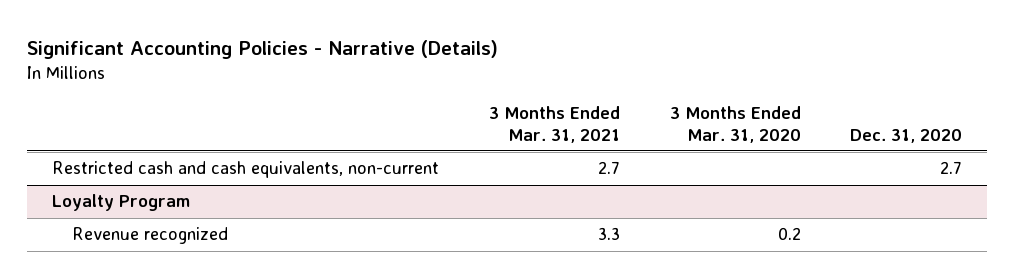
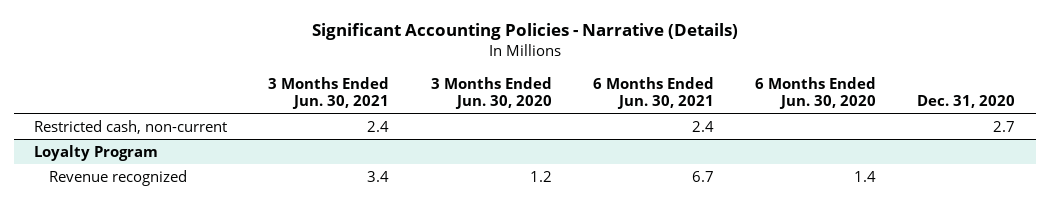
- | 3 Months Ended Mar. 31, 2021 | 3 Months Ended Mar. 31, 2020 | Dec. 31, 2020
+ | 3 Months Ended Jun. 30, 2021 | 3 Months Ended Jun. 30, 2020 | 6 Months Ended Jun. 30, 2021 | 6 Months Ended Jun. 30, 2020 | Dec. 31, 2020
- Restricted cash and cash equivalents, non-current | 2.7 | | 2.7
+ Restricted cash, non-current | 2.4 | | 2.4 | | 2.7

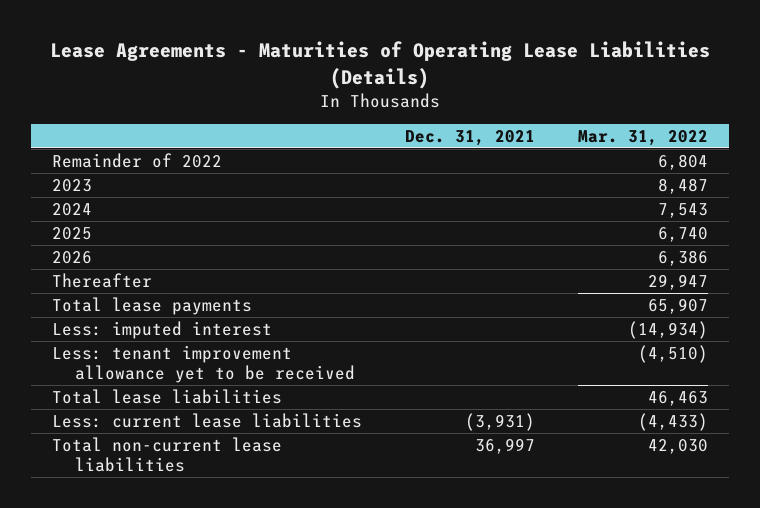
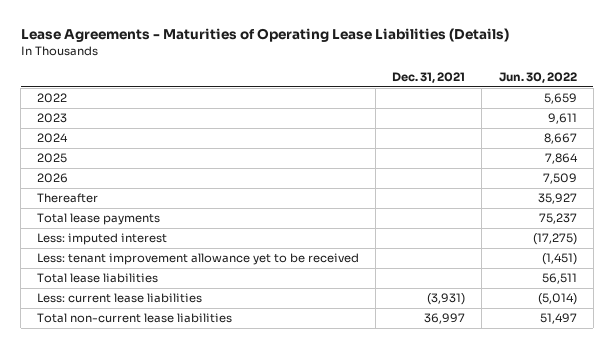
- | Dec. 31, 2021 | Mar. 31, 2022
+ | Dec. 31, 2021 | Jun. 30, 2022
- Remainder of 2022 | | 6,804
+ 2022 | | 5,659

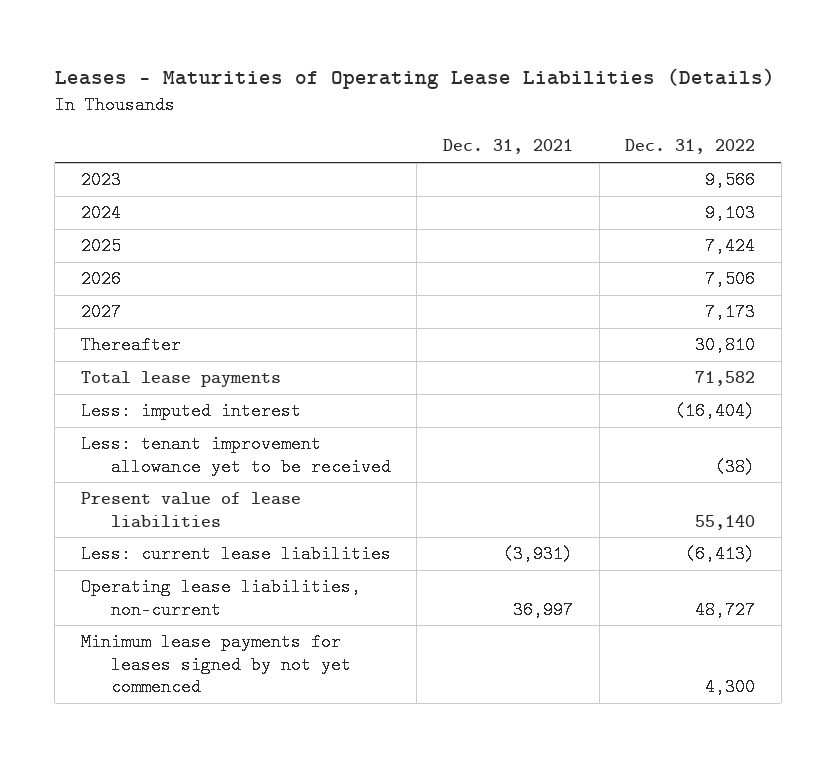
- Lease Agreements - Maturities of Operating Lease Liabilities (Details)
+ Leases - Maturities of Operating Lease Liabilities (Details)
- | Dec. 31, 2021 | Jun. 30, 2022
+ | Dec. 31, 2021 | Dec. 31, 2022
- 2022 | | 5,659
+ 2027 | | 7,173
- Total lease liabilities | | 56,511
+ Present value of lease liabilities | | 55,140
- Total non-current lease liabilities | 36,997 | 51,497
+ Operating lease liabilities, non-current | 36,997 | 48,727
+ Minimum lease payments for leases signed by not yet commenced | | 4,300

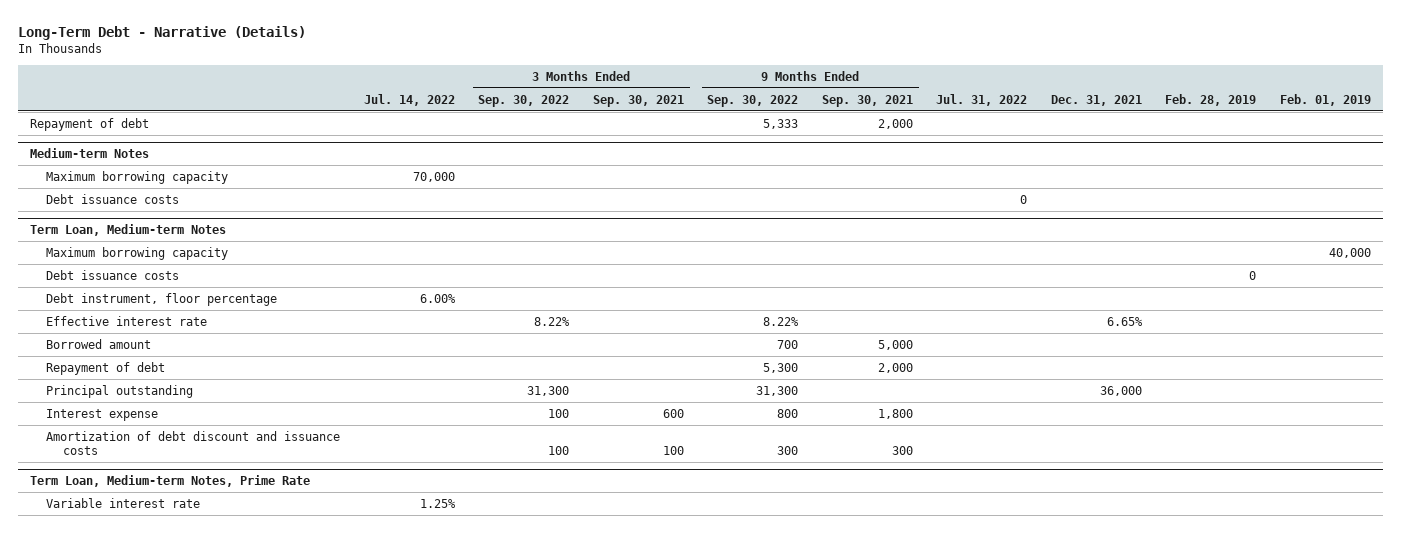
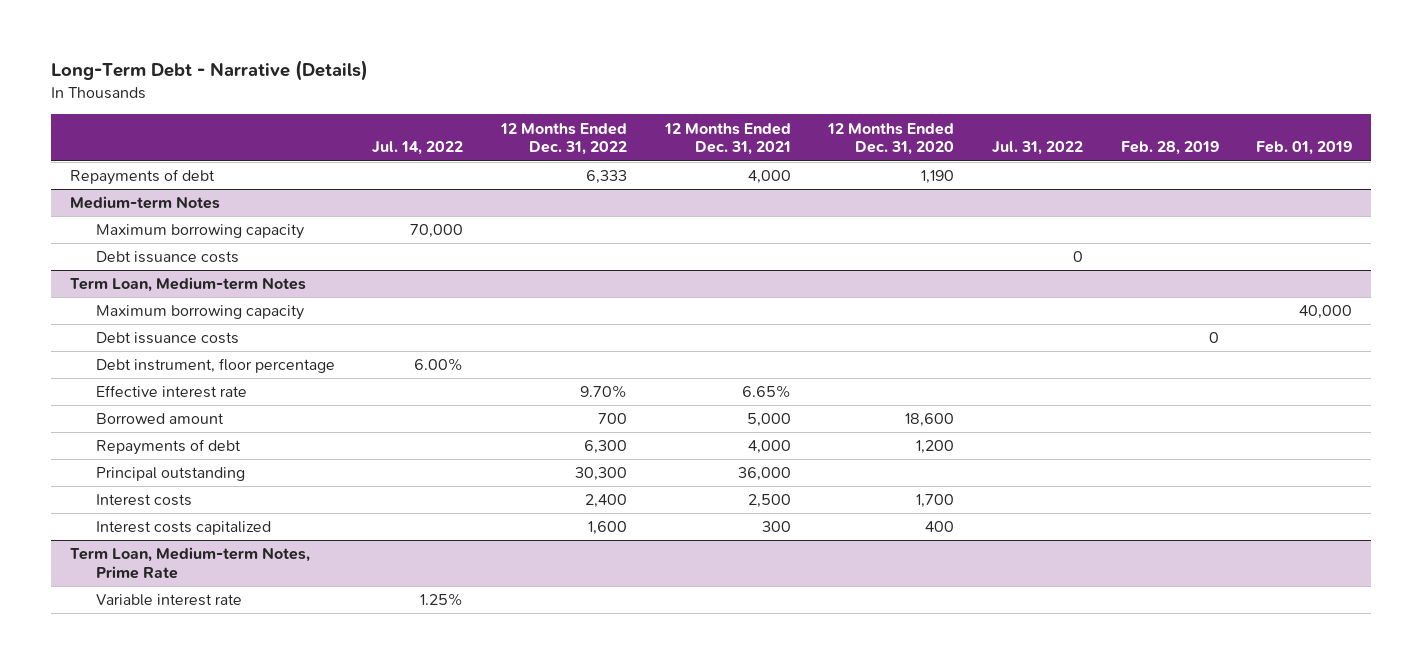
- | Jul. 14, 2022 | 3 Months Ended Sep. 30, 2022 | 3 Months Ended Sep. 30, 2021 | 9 Months Ended Sep. 30, 2022 | 9 Months Ended Sep. 30, 2021 | Jul. 31, 2022 | Dec. 31, 2021 | Feb. 28, 2019 | Feb. 01, 2019
+ | Jul. 14, 2022 | 12 Months Ended Dec. 31, 2022 | 12 Months Ended Dec. 31, 2021 | 12 Months Ended Dec. 31, 2020 | Jul. 31, 2022 | Feb. 28, 2019 | Feb. 01, 2019
- Repayment of debt | | | | 5,333 | 2,000 | | | |
+ Repayments of debt | | 6,333 | 4,000 | 1,190 | | |
@ Term Loan, Medium-term Notes
- Repayment of debt | | | | 5,300 | 2,000 | | | |
+ Repayments of debt | | 6,300 | 4,000 | 1,200 | | |
- Interest expense | | 100 | 600 | 800 | 1,800 | | | |
- Amortization of debt discount and issuance costs | | 100 | 100 | 300 | 300 | | | |
+ Interest costs | | 2,400 | 2,500 | 1,700 | | |
+ Interest costs capitalized | | 1,600 | 300 | 400 | | |

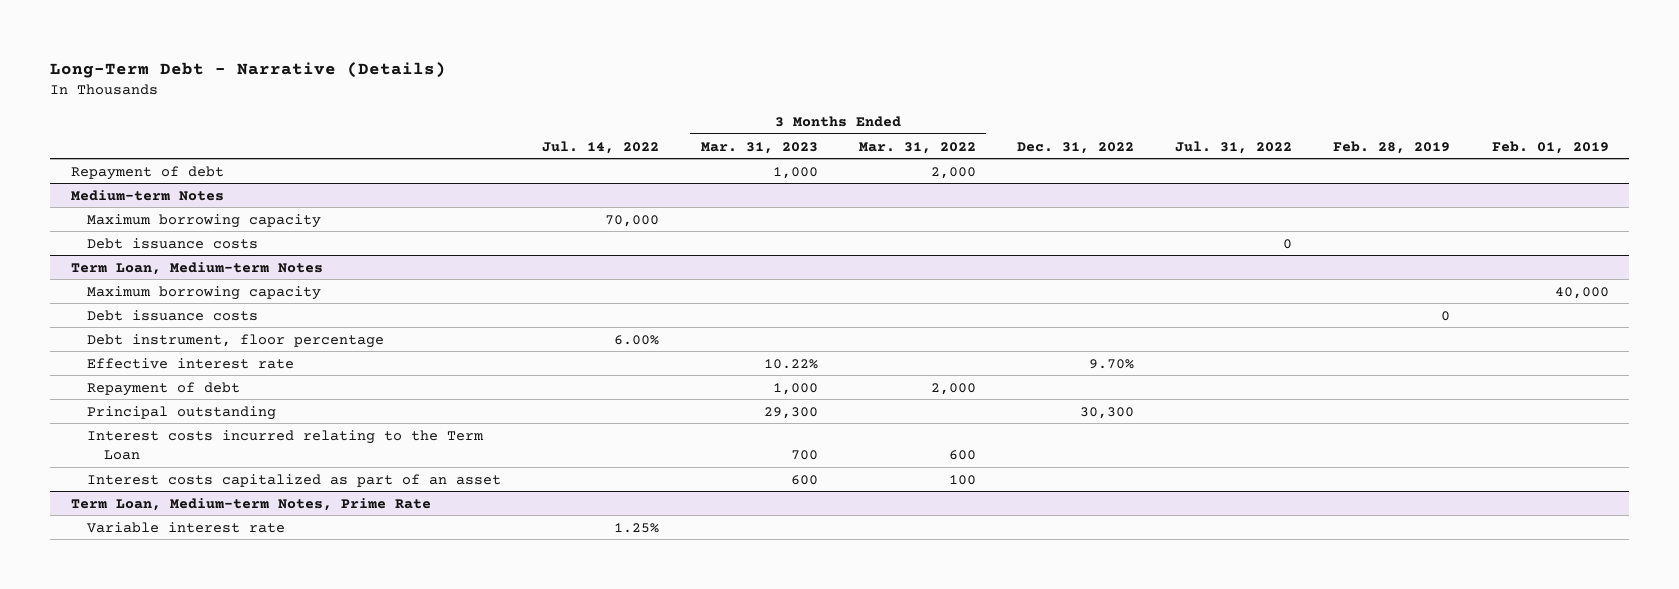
- | Jul. 14, 2022 | 12 Months Ended Dec. 31, 2022 | 12 Months Ended Dec. 31, 2021 | 12 Months Ended Dec. 31, 2020 | Jul. 31, 2022 | Feb. 28, 2019 | Feb. 01, 2019
+ | Jul. 14, 2022 | 3 Months Ended Mar. 31, 2023 | 3 Months Ended Mar. 31, 2022 | Dec. 31, 2022 | Jul. 31, 2022 | Feb. 28, 2019 | Feb. 01, 2019
- Repayments of debt | | 6,333 | 4,000 | 1,190 | | |
+ Repayment of debt | | 1,000 | 2,000 | | | |
@ Term Loan, Medium-term Notes
- Borrowed amount | | 700 | 5,000 | 18,600 | | |
- Repayments of debt | | 6,300 | 4,000 | 1,200 | | |
+ Repayment of debt | | 1,000 | 2,000 | | | |
- Interest costs | | 2,400 | 2,500 | 1,700 | | |
- Interest costs capitalized | | 1,600 | 300 | 400 | | |
+ Interest costs incurred relating to the Term Loan | | 700 | 600 | | | |
+ Interest costs capitalized as part of an asset | | 600 | 100 | | | |

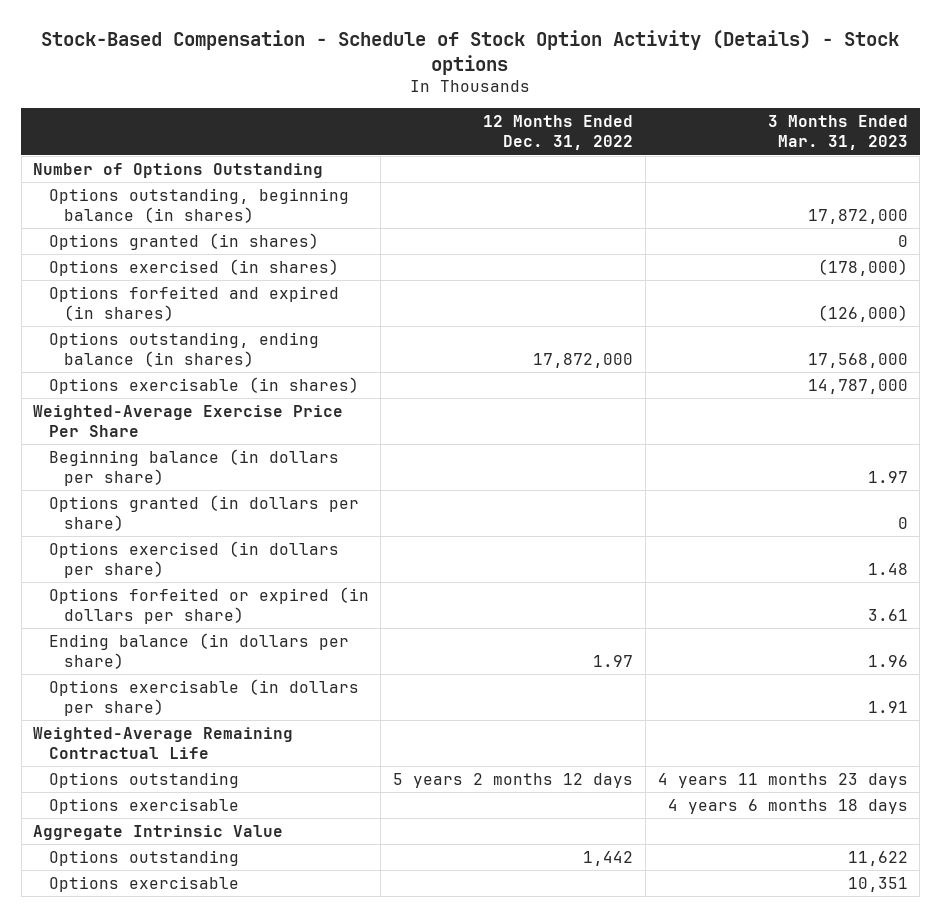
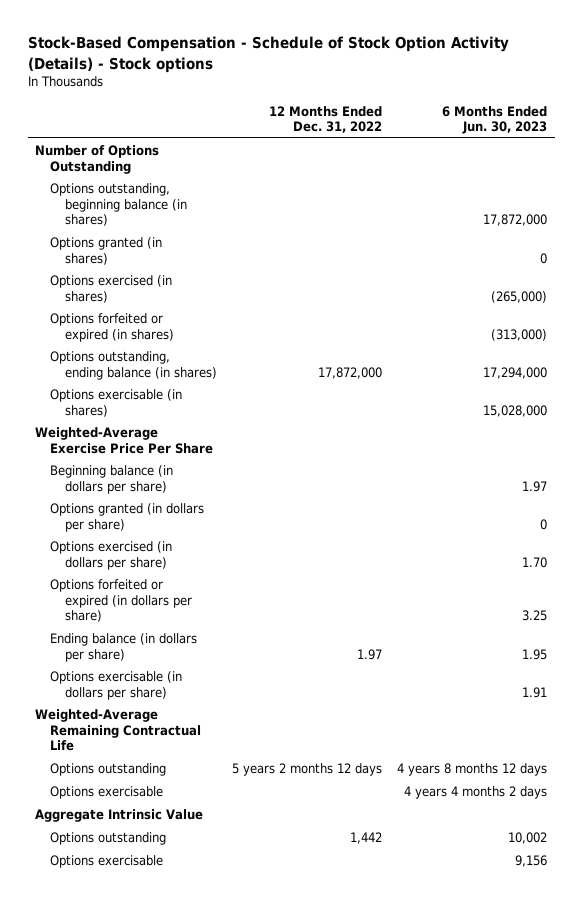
- | 12 Months Ended Dec. 31, 2022 | 3 Months Ended Mar. 31, 2023
+ | 12 Months Ended Dec. 31, 2022 | 6 Months Ended Jun. 30, 2023
- Options forfeited and expired (in shares) | | (126,000)
+ Options forfeited or expired (in shares) | | (313,000)

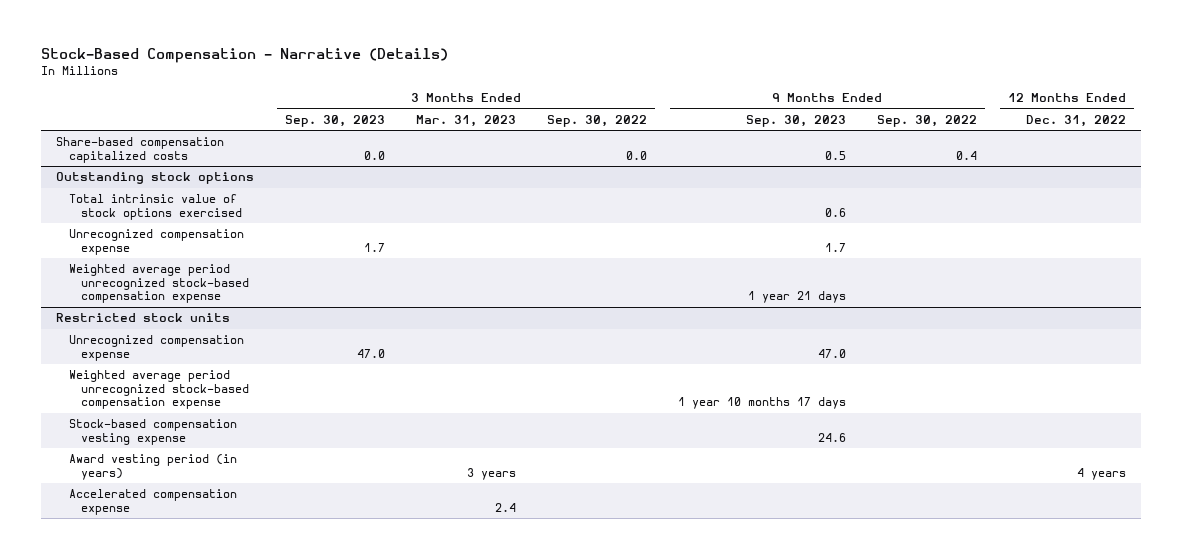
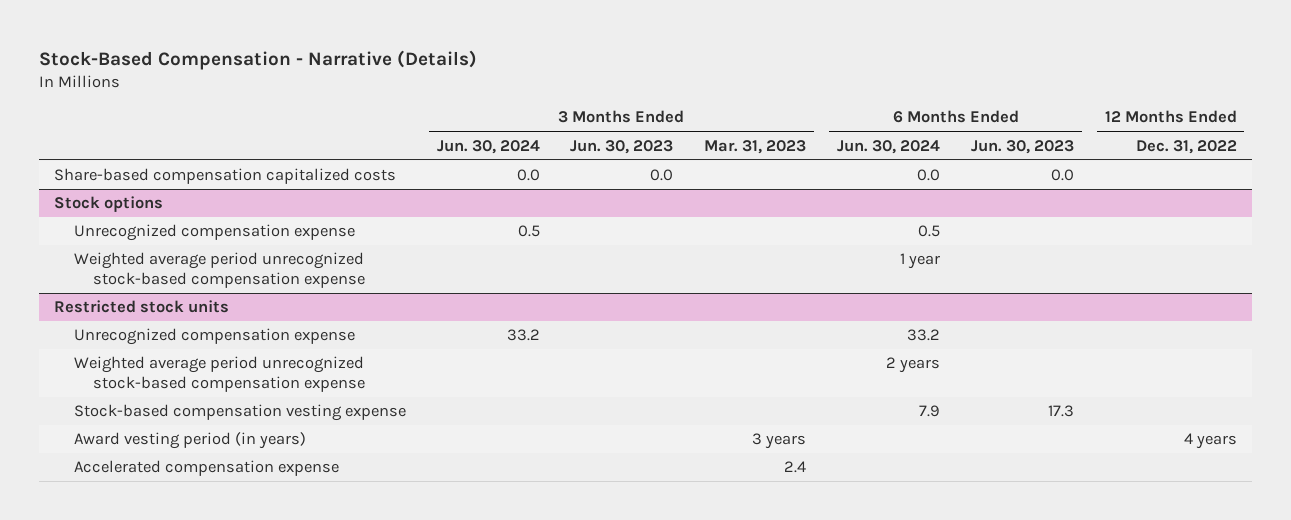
- | 3 Months Ended Sep. 30, 2023 | 3 Months Ended Mar. 31, 2023 | 3 Months Ended Sep. 30, 2022 | 9 Months Ended Sep. 30, 2023 | 9 Months Ended Sep. 30, 2022 | 12 Months Ended Dec. 31, 2022
+ | 3 Months Ended Jun. 30, 2024 | 3 Months Ended Jun. 30, 2023 | 3 Months Ended Mar. 31, 2023 | 6 Months Ended Jun. 30, 2024 | 6 Months Ended Jun. 30, 2023 | 12 Months Ended Dec. 31, 2022
- Outstanding stock options
- Total intrinsic value of stock options exercised | | | | 0.6 | |
+ Stock options

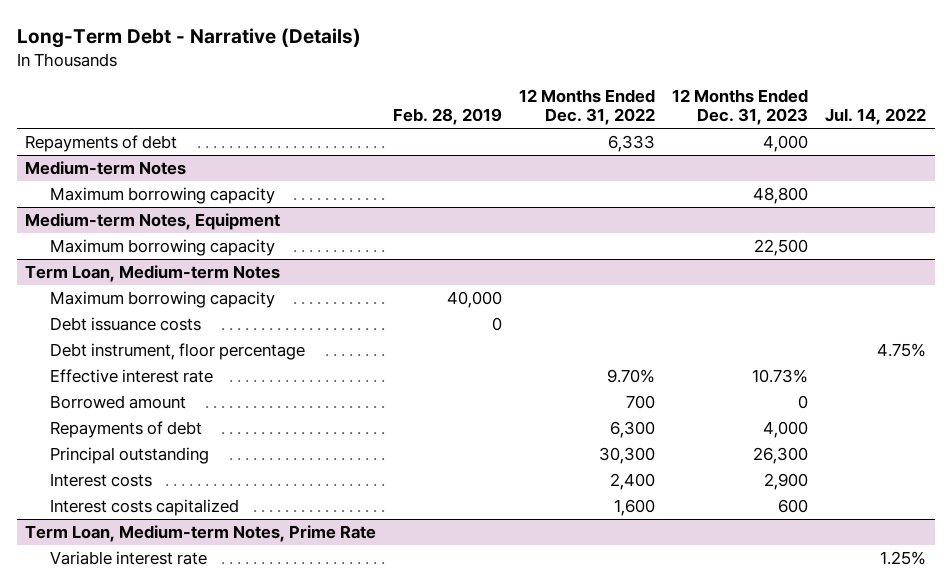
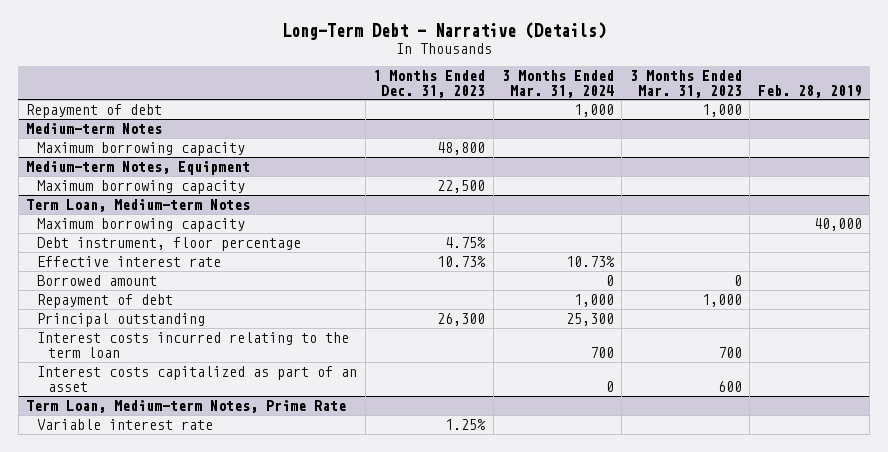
- | Feb. 28, 2019 | 12 Months Ended Dec. 31, 2022 | 12 Months Ended Dec. 31, 2023 | Jul. 14, 2022
+ | 1 Months Ended Dec. 31, 2023 | 3 Months Ended Mar. 31, 2024 | 3 Months Ended Mar. 31, 2023 | Feb. 28, 2019
- Repayments of debt | | 6,333 | 4,000 |
+ Repayment of debt | | 1,000 | 1,000 |
@ Term Loan, Medium-term Notes
- Debt issuance costs | 0 | | |
- Repayments of debt | | 6,300 | 4,000 |
+ Repayment of debt | | 1,000 | 1,000 |
- Interest costs | | 2,400 | 2,900 |
- Interest costs capitalized | | 1,600 | 600 |
+ Interest costs incurred relating to the term loan | | 700 | 700 |
+ Interest costs capitalized as part of an asset | | 0 | 600 |

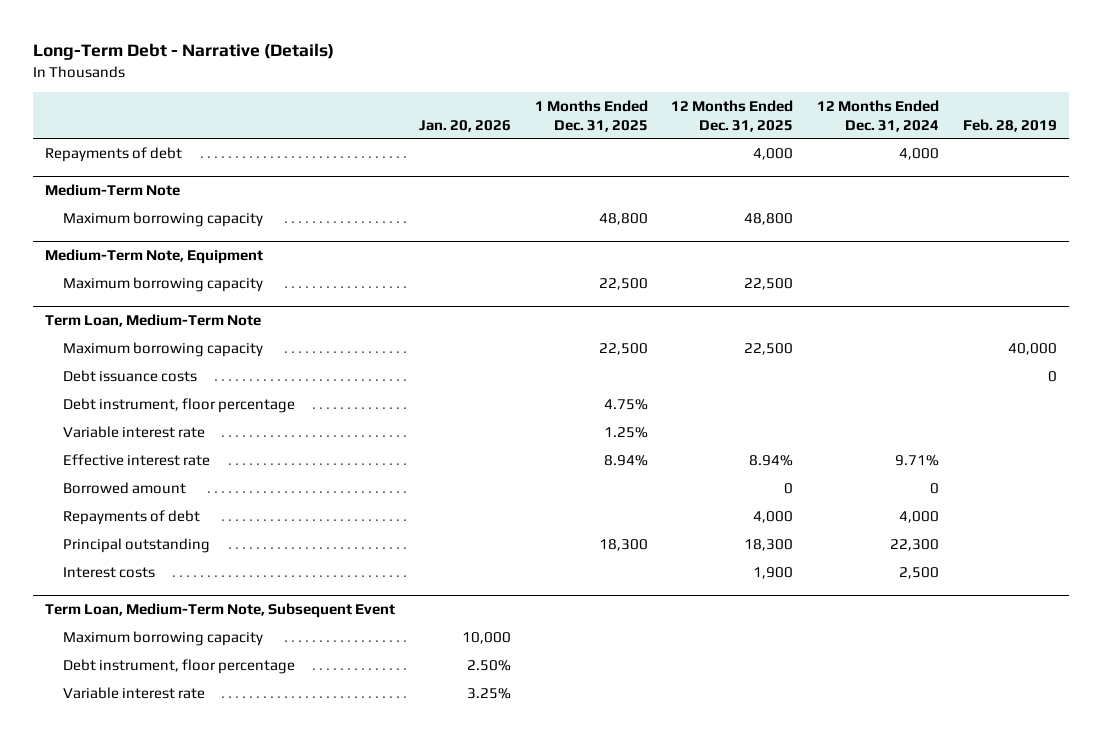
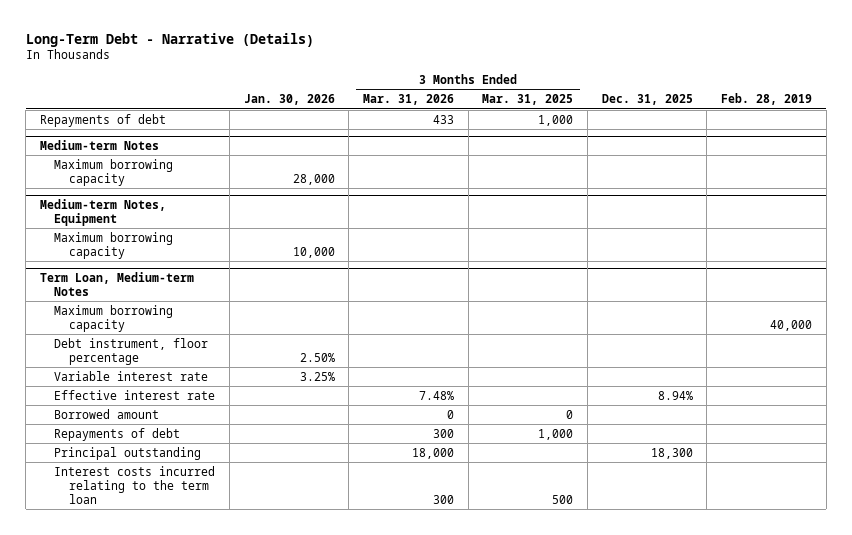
- | Jan. 20, 2026 | 1 Months Ended Dec. 31, 2025 | 12 Months Ended Dec. 31, 2025 | 12 Months Ended Dec. 31, 2024 | Feb. 28, 2019
+ | Jan. 30, 2026 | 3 Months Ended Mar. 31, 2026 | 3 Months Ended Mar. 31, 2025 | Dec. 31, 2025 | Feb. 28, 2019
- Medium-Term Note
+ Medium-term Notes
- Medium-Term Note, Equipment
+ Medium-term Notes, Equipment
- Term Loan, Medium-Term Note
+ Term Loan, Medium-term Notes
- Debt issuance costs | | | | | 0
- Interest costs | | | 1,900 | 2,500 |
- Term Loan, Medium-Term Note, Subsequent Event
- Maximum borrowing capacity | 10,000 | | | |
- Debt instrument, floor percentage | 2.50% | | | |
- Variable interest rate | 3.25% | | | |
+ Interest costs incurred relating to the term loan | | 300 | 500 | |

